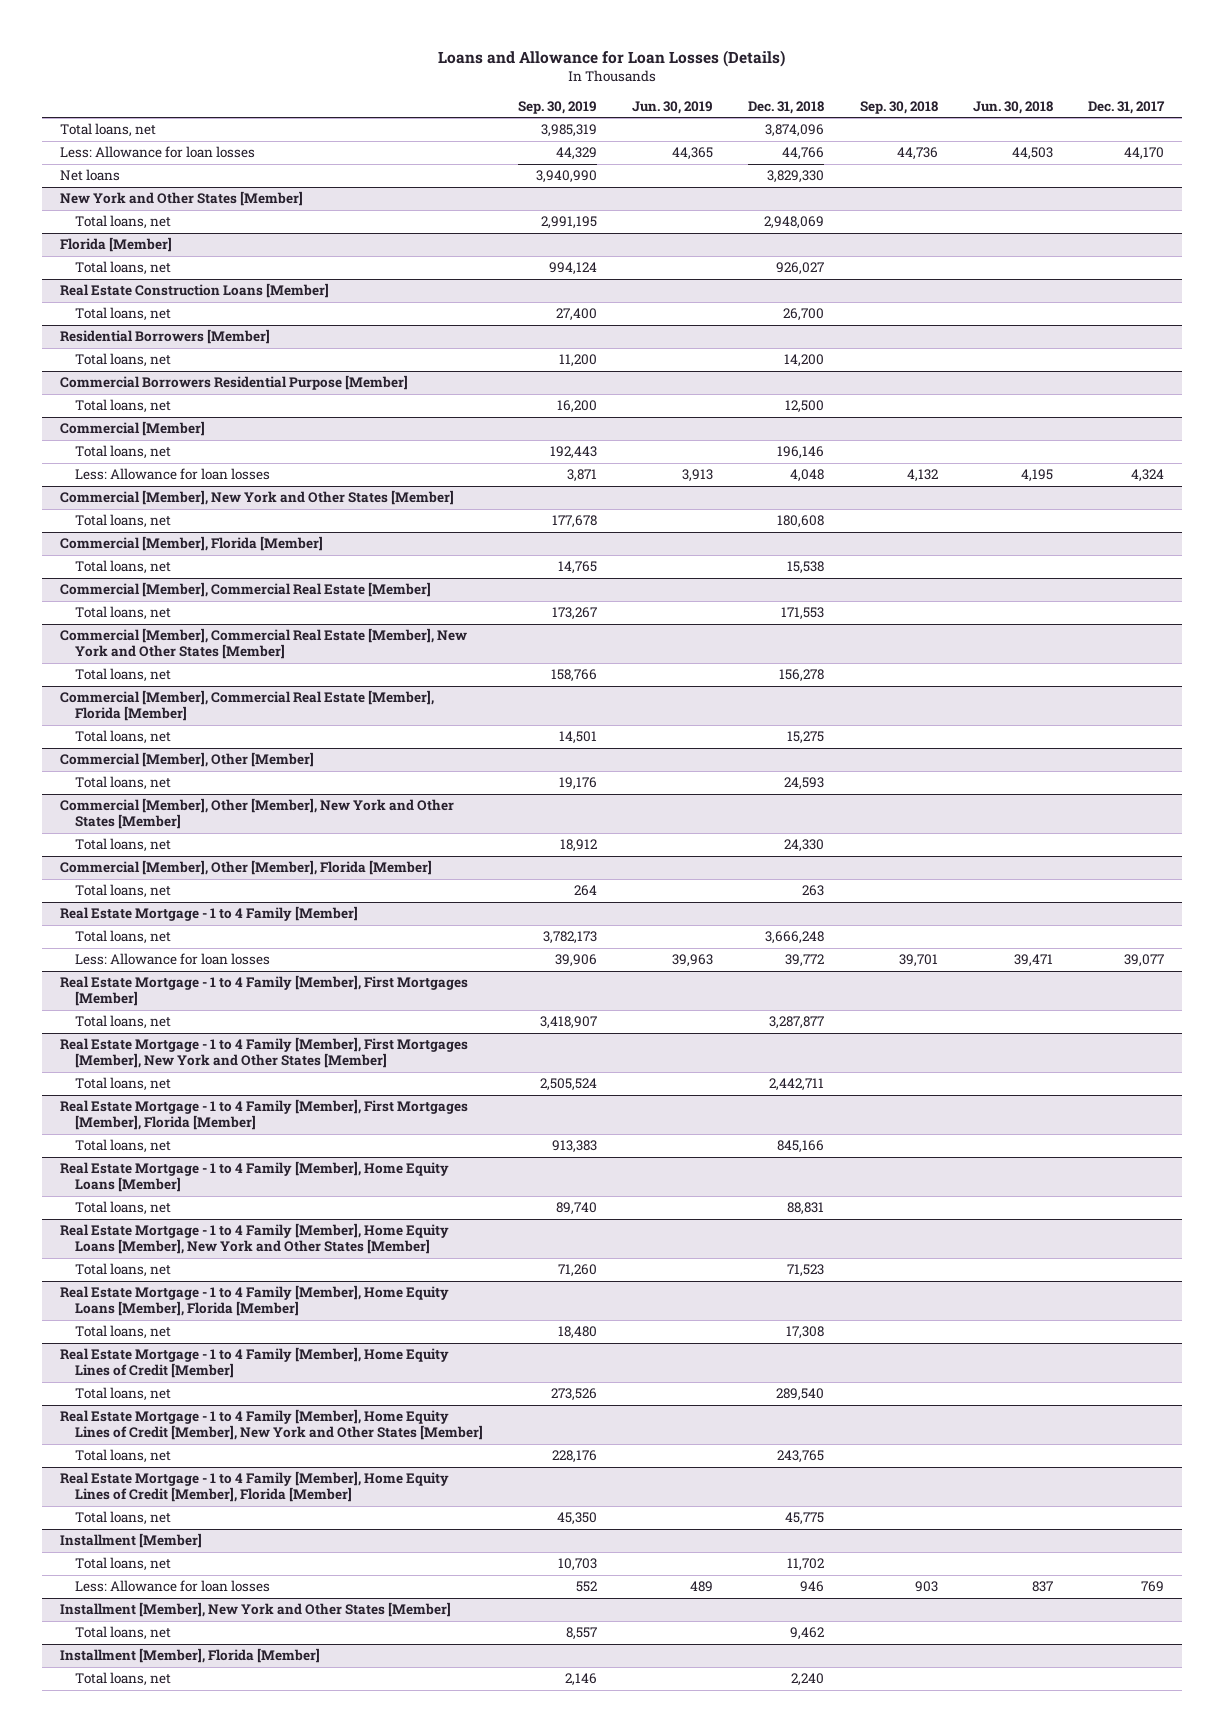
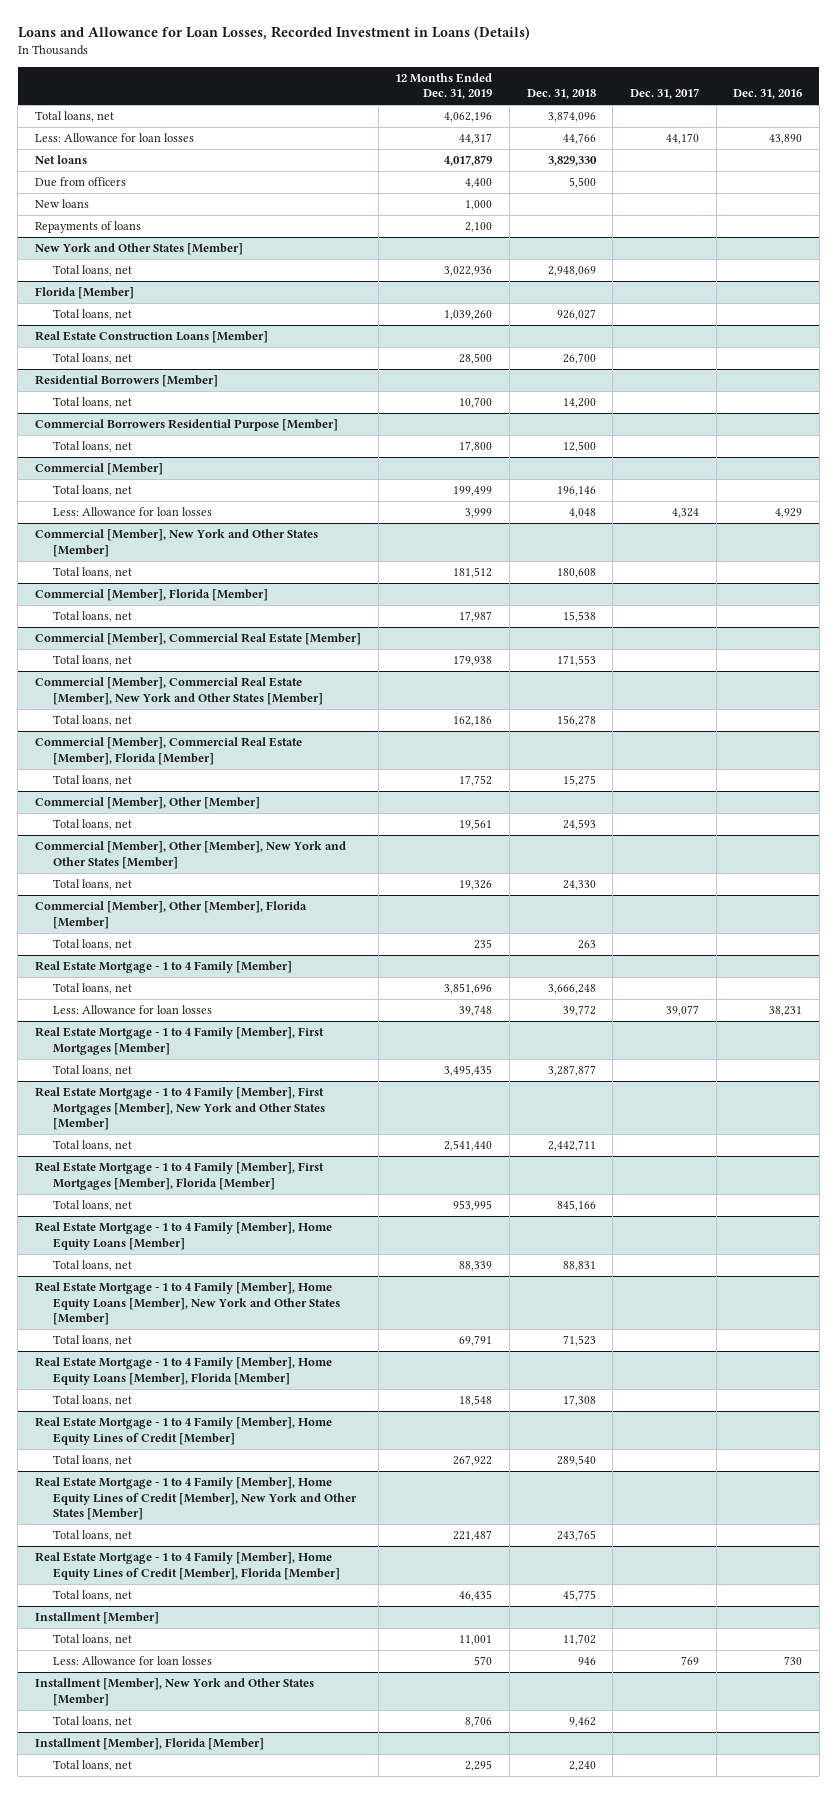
- Loans and Allowance for Loan Losses (Details)
+ Loans and Allowance for Loan Losses, Recorded Investment in Loans (Details)
- | Sep. 30, 2019 | Jun. 30, 2019 | Dec. 31, 2018 | Sep. 30, 2018 | Jun. 30, 2018 | Dec. 31, 2017
+ | 12 Months Ended Dec. 31, 2019 | Dec. 31, 2018 | Dec. 31, 2017 | Dec. 31, 2016
+ Due from officers | 4,400 | 5,500 | |
+ New loans | 1,000 | | |
+ Repayments of loans | 2,100 | | |

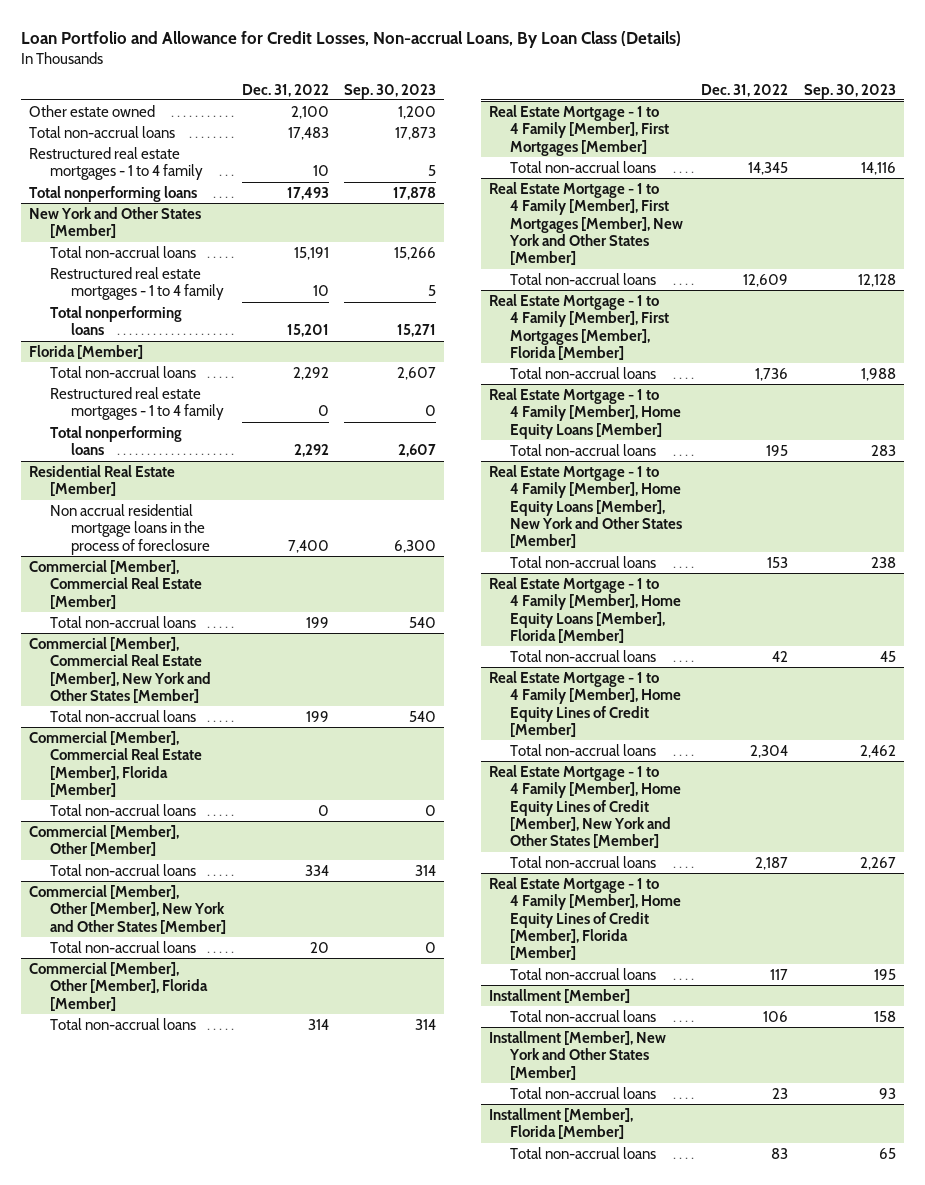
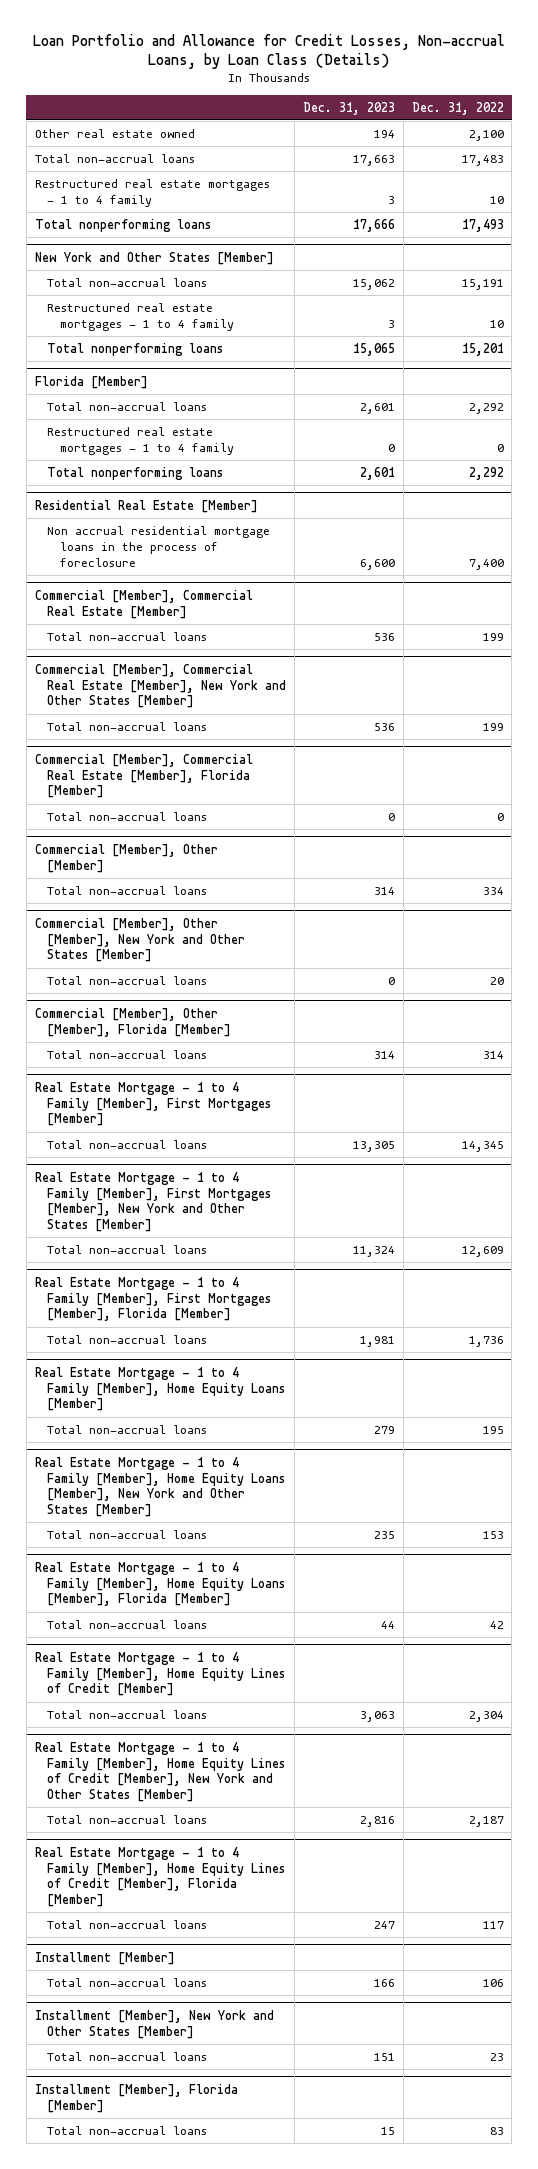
- Loan Portfolio and Allowance for Credit Losses, Non-accrual Loans, By Loan Class (Details)
+ Loan Portfolio and Allowance for Credit Losses, Non-accrual Loans, by Loan Class (Details)
- | Dec. 31, 2022 | Sep. 30, 2023
+ | Dec. 31, 2023 | Dec. 31, 2022
- Other estate owned | 2,100 | 1,200
+ Other real estate owned | 194 | 2,100

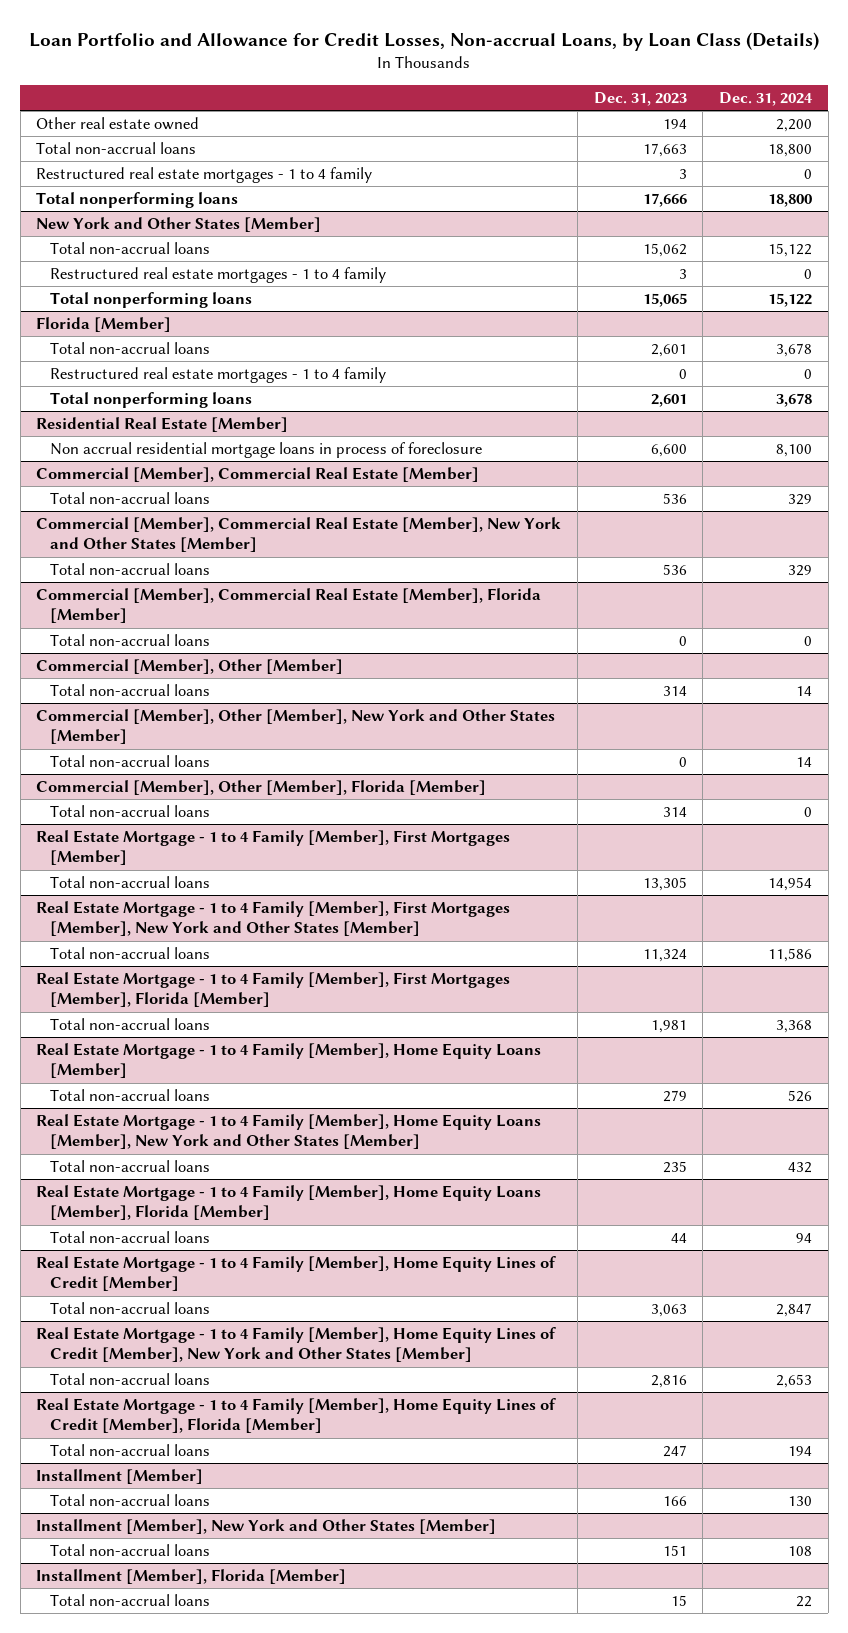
- | Dec. 31, 2023 | Dec. 31, 2022
+ | Dec. 31, 2023 | Dec. 31, 2024
@ Residential Real Estate [Member]
- Non accrual residential mortgage loans in the process of foreclosure | 6,600 | 7,400
+ Non accrual residential mortgage loans in process of foreclosure | 6,600 | 8,100

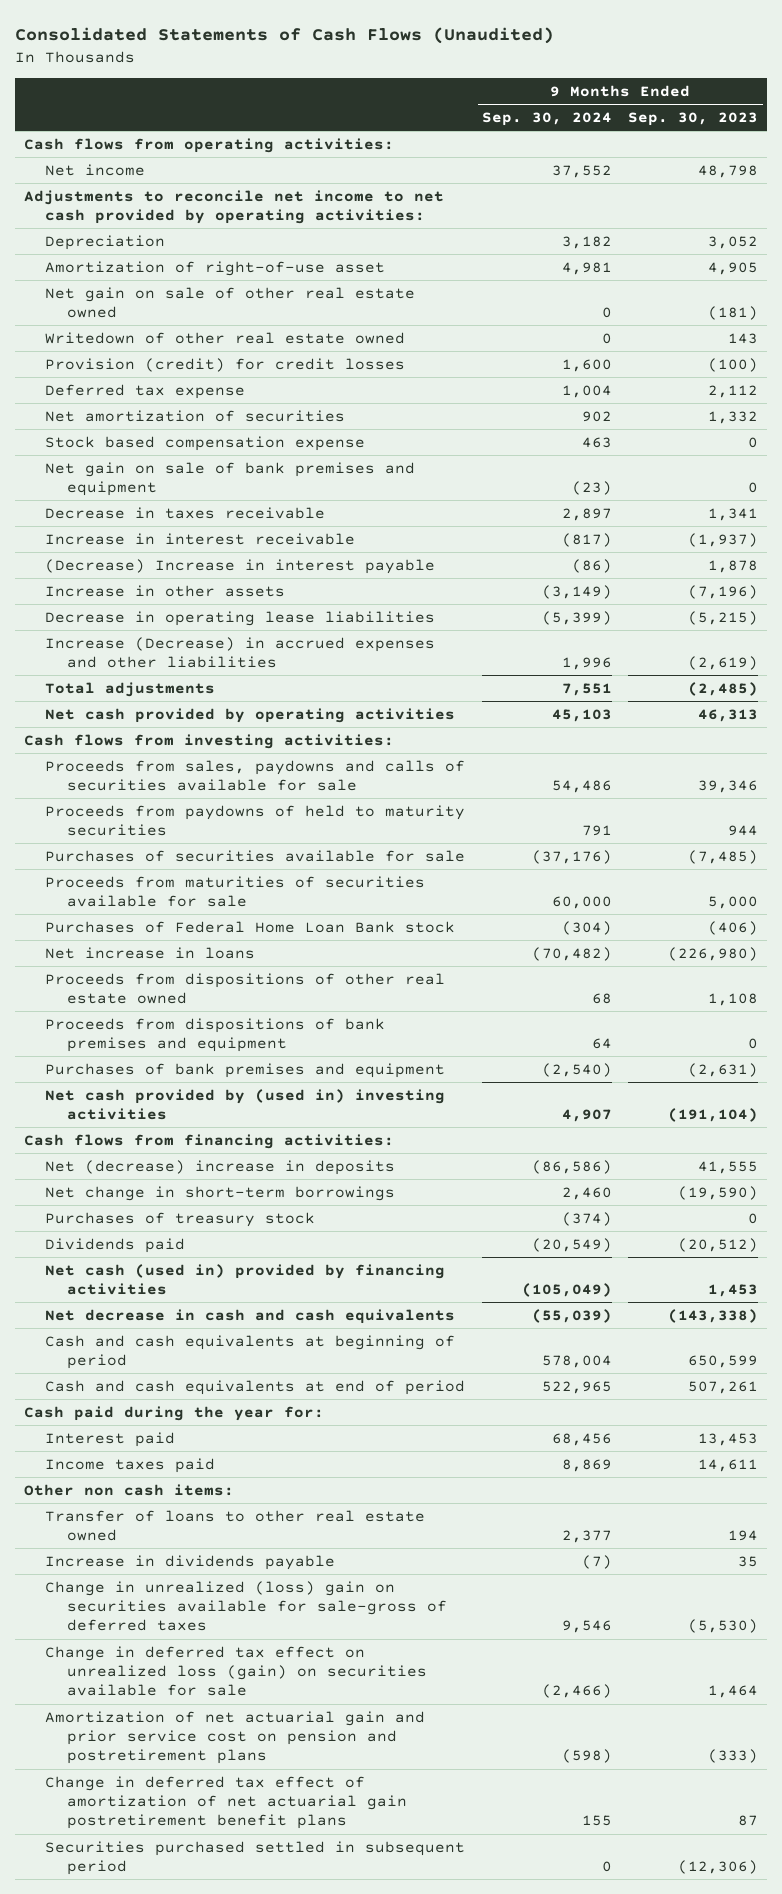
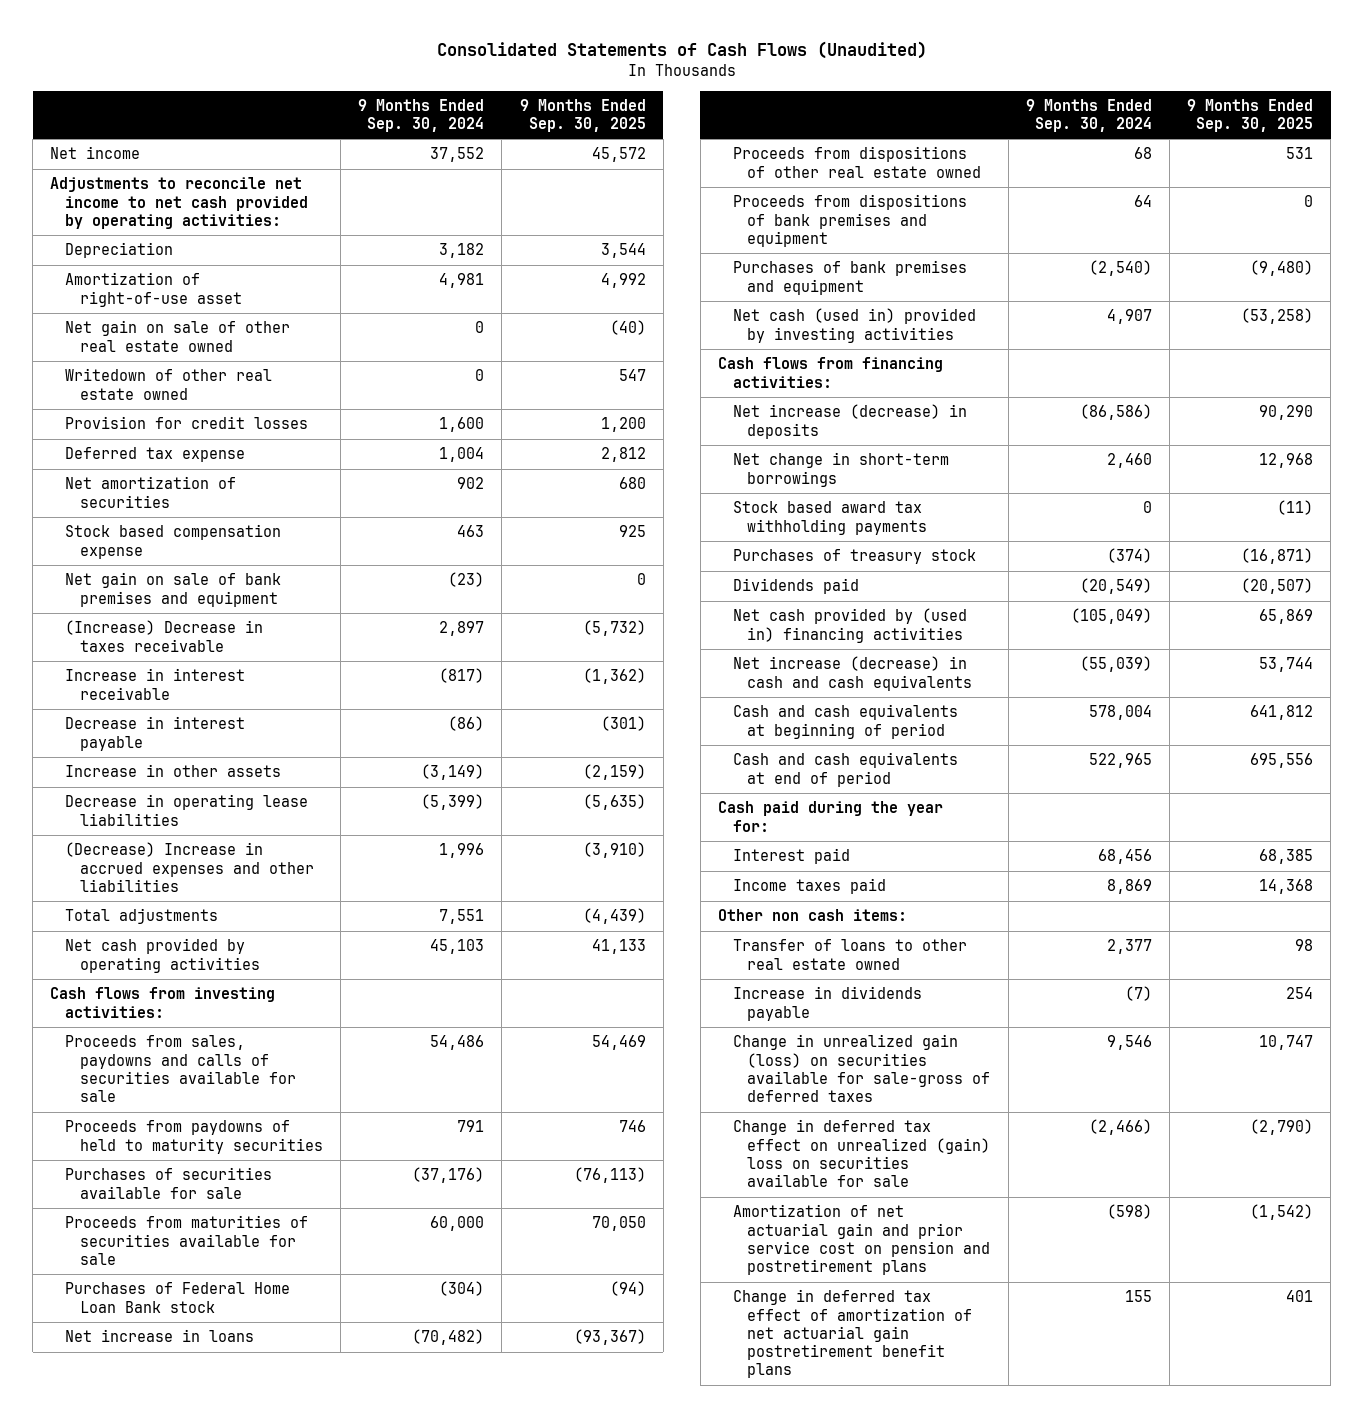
- | 9 Months Ended Sep. 30, 2024 | 9 Months Ended Sep. 30, 2023
+ | 9 Months Ended Sep. 30, 2024 | 9 Months Ended Sep. 30, 2025
- Cash flows from operating activities:
- Provision (credit) for credit losses | 1,600 | (100)
+ Provision for credit losses | 1,600 | 1,200
- Decrease in taxes receivable | 2,897 | 1,341
+ (Increase) Decrease in taxes receivable | 2,897 | (5,732)
- (Decrease) Increase in interest payable | (86) | 1,878
+ Decrease in interest payable | (86) | (301)
- Increase (Decrease) in accrued expenses and other liabilities | 1,996 | (2,619)
+ (Decrease) Increase in accrued expenses and other liabilities | 1,996 | (3,910)
- Net cash provided by (used in) investing activities | 4,907 | (191,104)
+ Net cash (used in) provided by investing activities | 4,907 | (53,258)
- Net (decrease) increase in deposits | (86,586) | 41,555
+ Net increase (decrease) in deposits | (86,586) | 90,290
+ Stock based award tax withholding payments | 0 | (11)
- Net cash (used in) provided by financing activities | (105,049) | 1,453
- Net decrease in cash and cash equivalents | (55,039) | (143,338)
+ Net cash provided by (used in) financing activities | (105,049) | 65,869
+ Net increase (decrease) in cash and cash equivalents | (55,039) | 53,744
- Change in unrealized (loss) gain on securities available for sale-gross of deferred taxes | 9,546 | (5,530)
- Change in deferred tax effect on unrealized loss (gain) on securities available for sale | (2,466) | 1,464
+ Change in unrealized gain (loss) on securities available for sale-gross of deferred taxes | 9,546 | 10,747
+ Change in deferred tax effect on unrealized (gain) loss on securities available for sale | (2,466) | (2,790)
- Securities purchased settled in subsequent period | 0 | (12,306)

